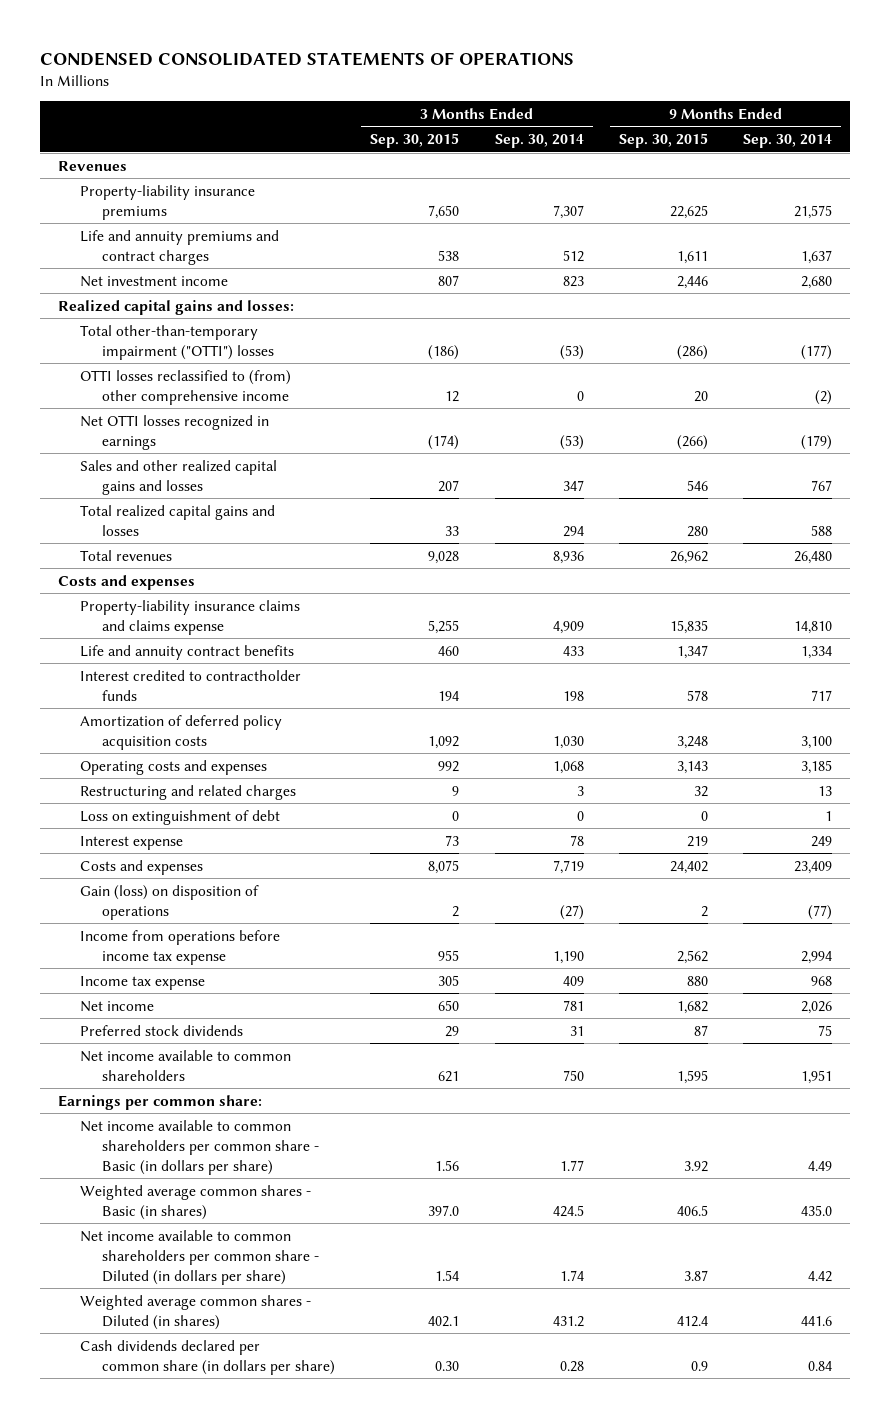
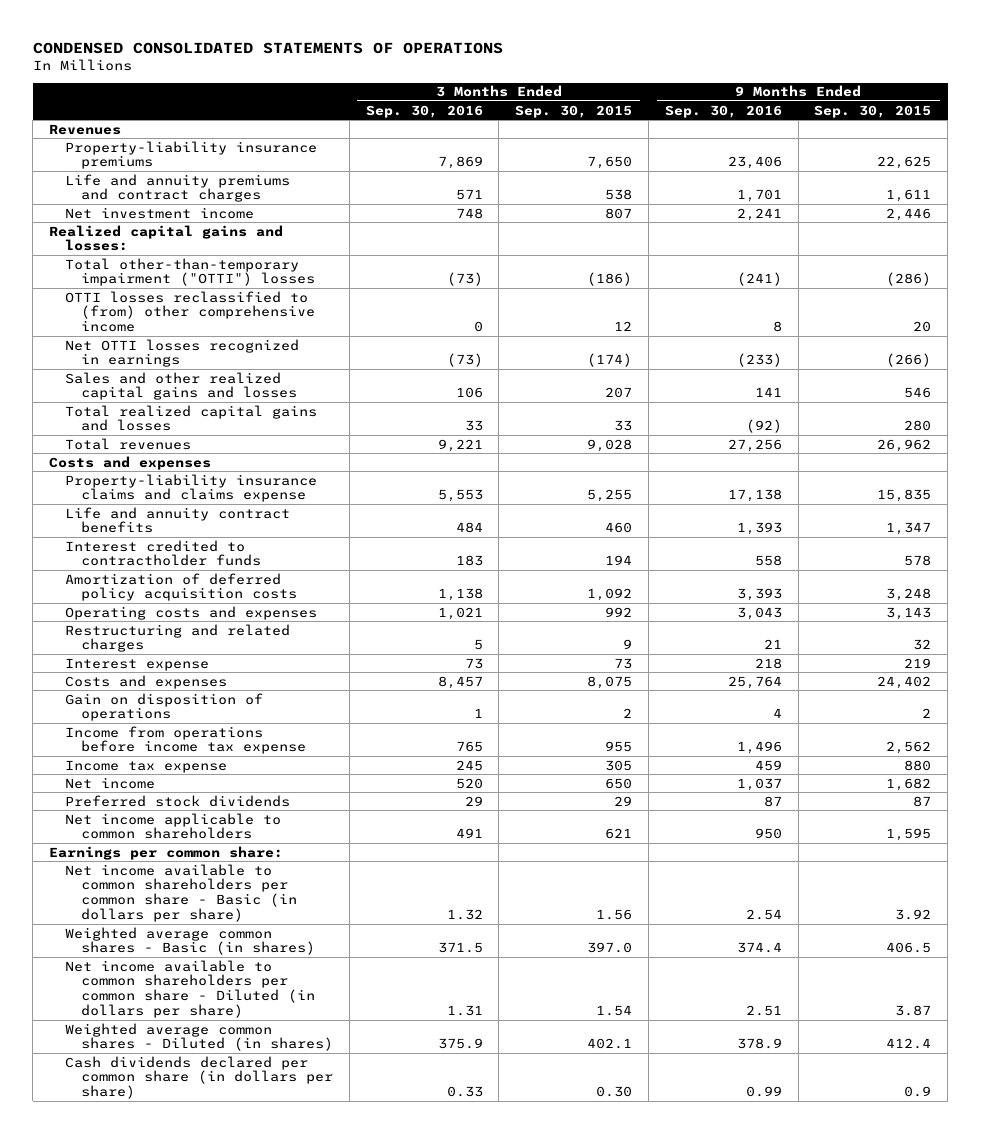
- | 3 Months Ended Sep. 30, 2015 | 3 Months Ended Sep. 30, 2014 | 9 Months Ended Sep. 30, 2015 | 9 Months Ended Sep. 30, 2014
+ | 3 Months Ended Sep. 30, 2016 | 3 Months Ended Sep. 30, 2015 | 9 Months Ended Sep. 30, 2016 | 9 Months Ended Sep. 30, 2015
- Loss on extinguishment of debt | 0 | 0 | 0 | 1
- Gain (loss) on disposition of operations | 2 | (27) | 2 | (77)
+ Gain on disposition of operations | 1 | 2 | 4 | 2
- Net income available to common shareholders | 621 | 750 | 1,595 | 1,951
+ Net income applicable to common shareholders | 491 | 621 | 950 | 1,595

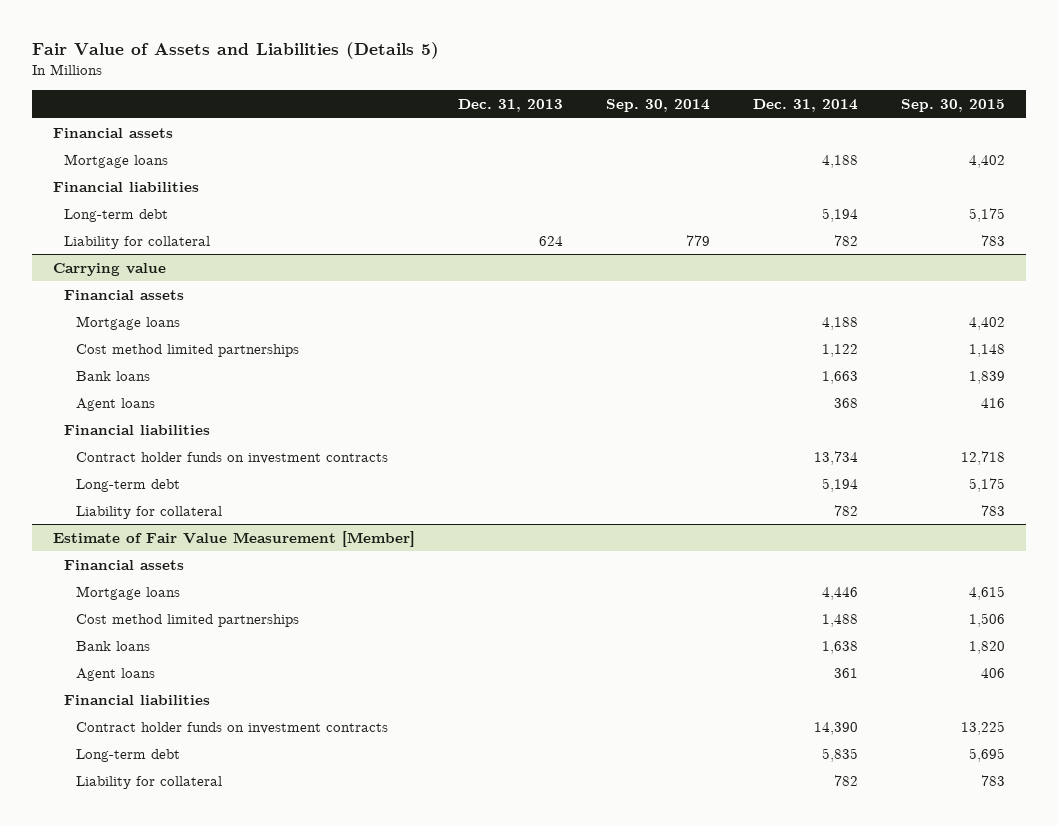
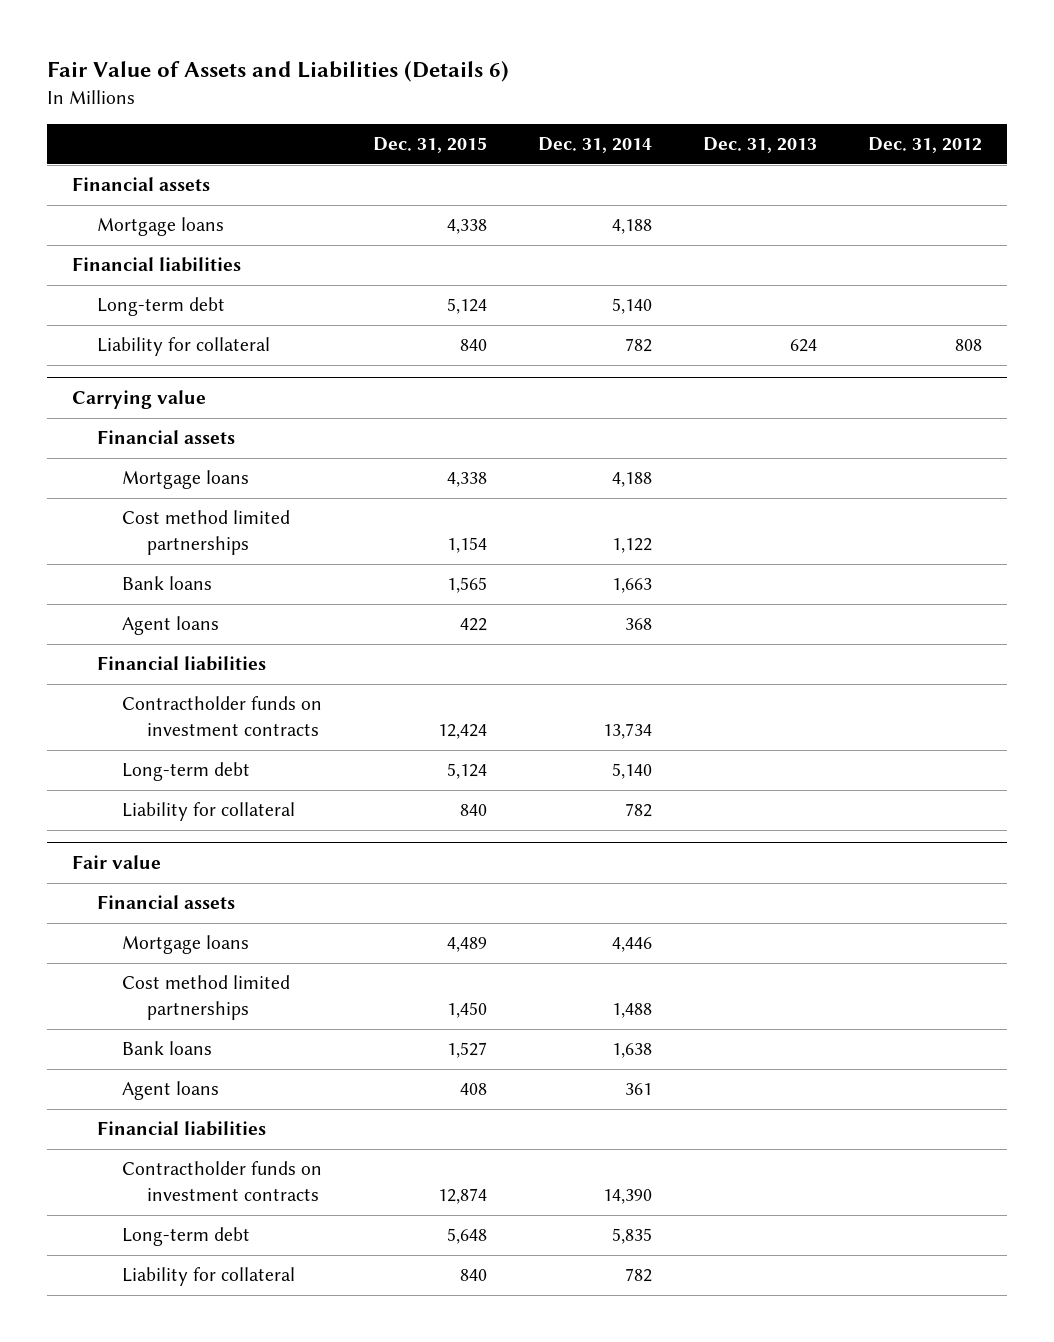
- Fair Value of Assets and Liabilities (Details 5)
+ Fair Value of Assets and Liabilities (Details 6)
- | Dec. 31, 2013 | Sep. 30, 2014 | Dec. 31, 2014 | Sep. 30, 2015
+ | Dec. 31, 2015 | Dec. 31, 2014 | Dec. 31, 2013 | Dec. 31, 2012
- Long-term debt | | | 5,194 | 5,175
+ Long-term debt | 5,124 | 5,140 | |
@ Carrying value
- Contract holder funds on investment contracts | | | 13,734 | 12,718
- Long-term debt | | | 5,194 | 5,175
+ Contractholder funds on investment contracts | 12,424 | 13,734 | |
+ Long-term debt | 5,124 | 5,140 | |
- Estimate of Fair Value Measurement [Member]
+ Fair value
- Contract holder funds on investment contracts | | | 14,390 | 13,225
+ Contractholder funds on investment contracts | 12,874 | 14,390 | |

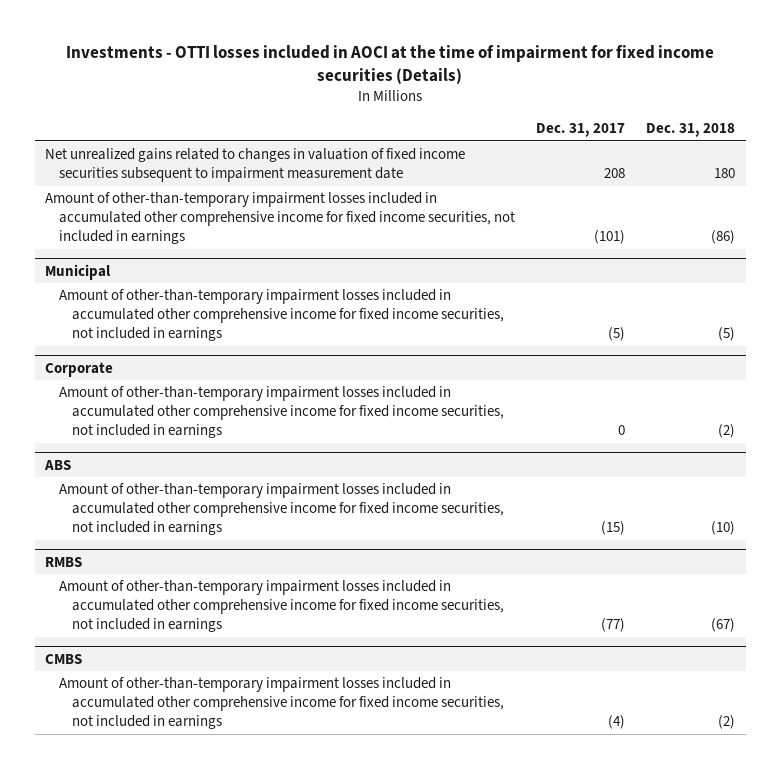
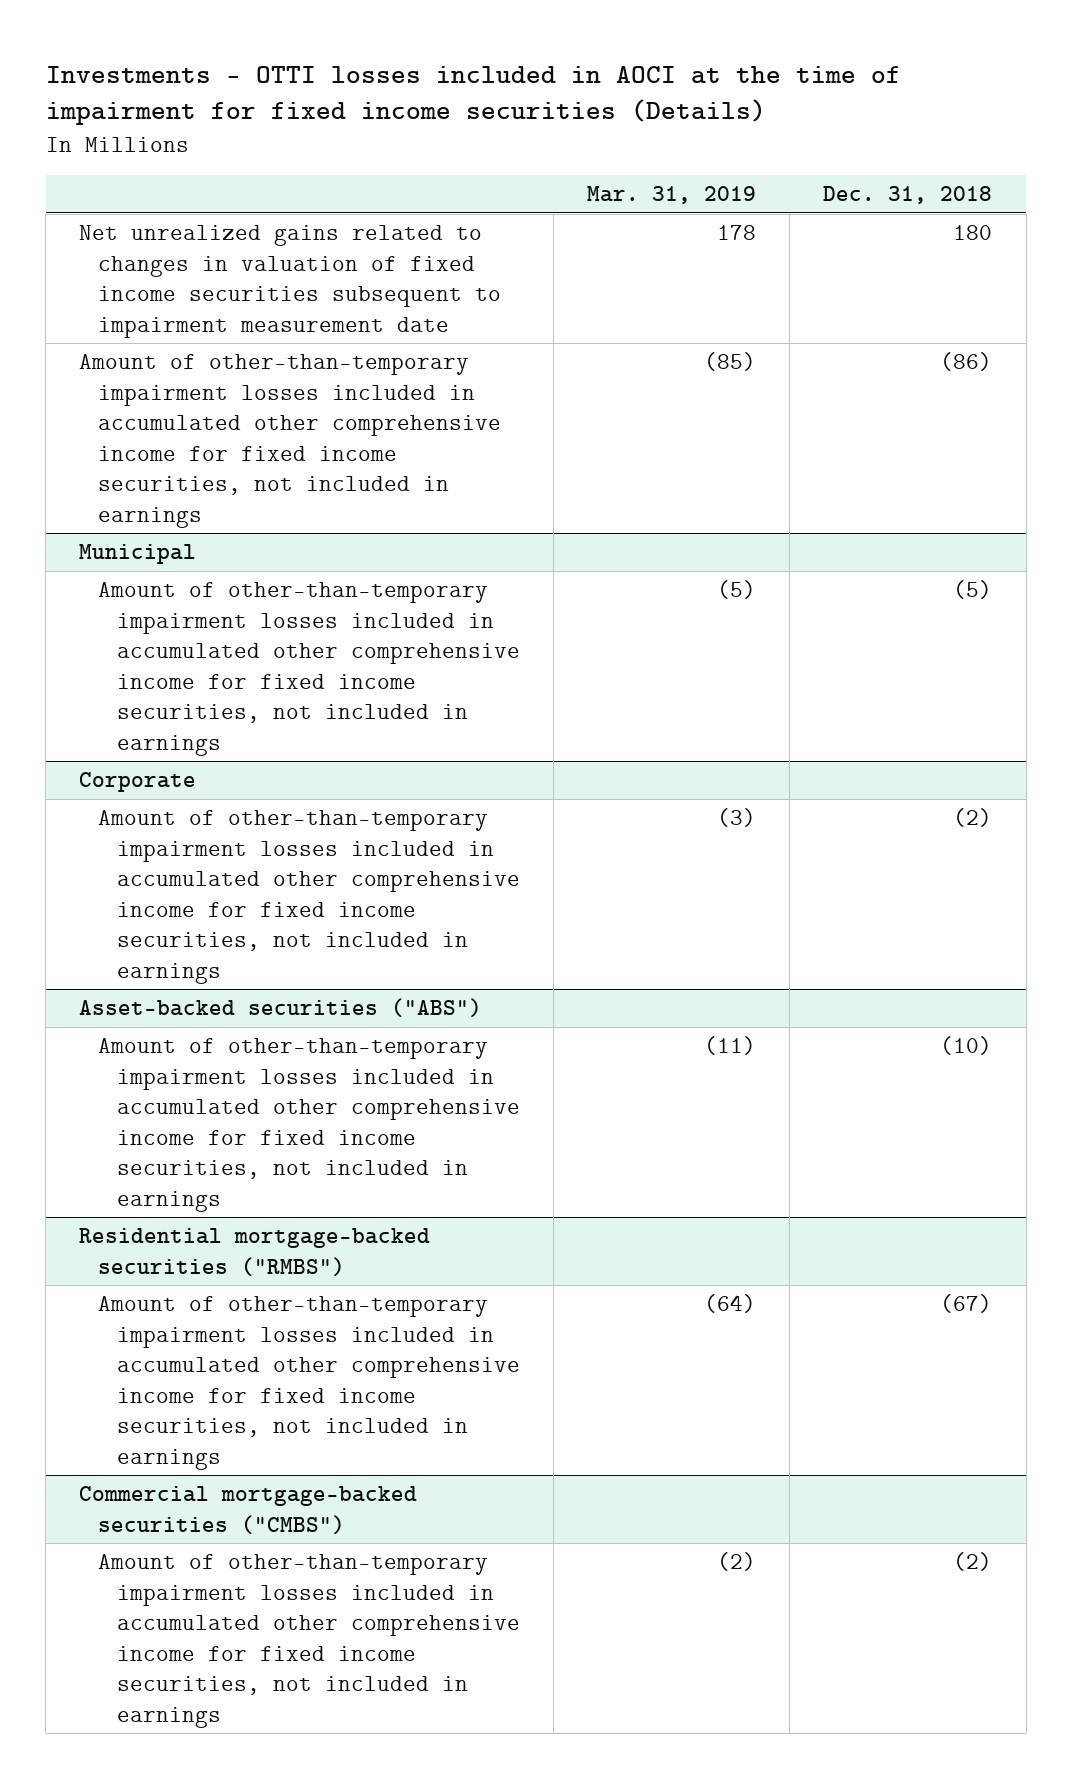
- | Dec. 31, 2017 | Dec. 31, 2018
+ | Mar. 31, 2019 | Dec. 31, 2018
- ABS
+ Asset-backed securities ("ABS")
- RMBS
+ Residential mortgage-backed securities ("RMBS")
- CMBS
+ Commercial mortgage-backed securities ("CMBS")

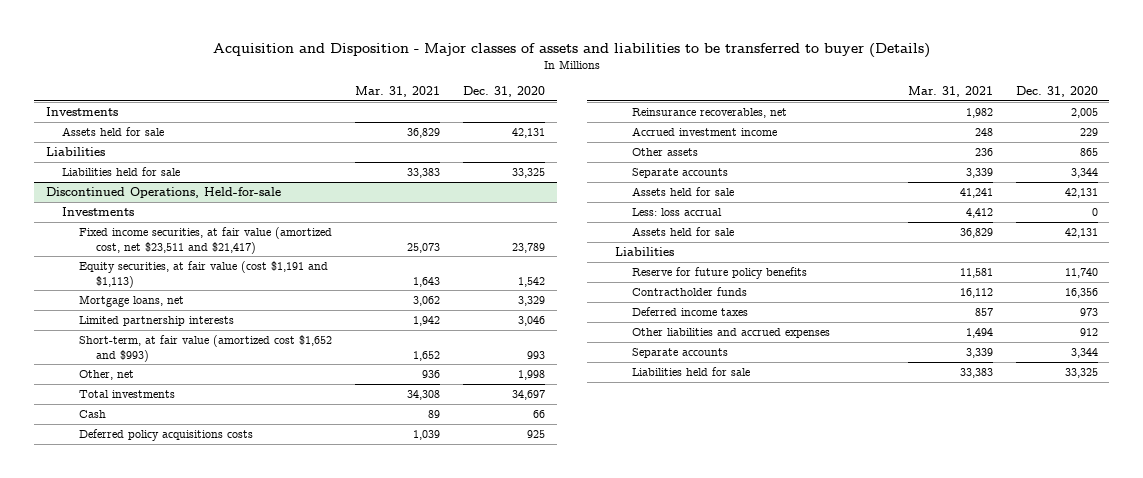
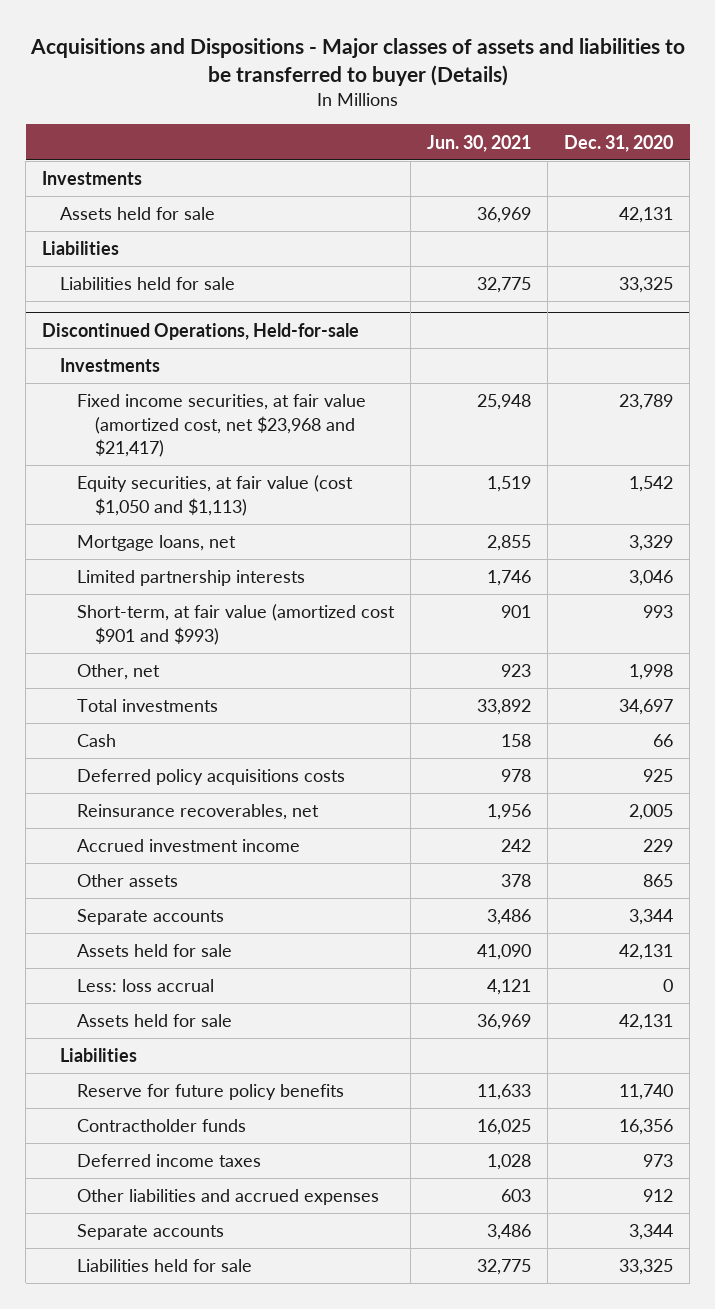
- Acquisition and Disposition - Major classes of assets and liabilities to be transferred to buyer (Details)
+ Acquisitions and Dispositions - Major classes of assets and liabilities to be transferred to buyer (Details)
- | Mar. 31, 2021 | Dec. 31, 2020
+ | Jun. 30, 2021 | Dec. 31, 2020
@ Discontinued Operations, Held-for-sale
- Fixed income securities, at fair value (amortized cost, net $23,511 and $21,417) | 25,073 | 23,789
- Equity securities, at fair value (cost $1,191 and $1,113) | 1,643 | 1,542
+ Fixed income securities, at fair value (amortized cost, net $23,968 and $21,417) | 25,948 | 23,789
+ Equity securities, at fair value (cost $1,050 and $1,113) | 1,519 | 1,542
- Short-term, at fair value (amortized cost $1,652 and $993) | 1,652 | 993
+ Short-term, at fair value (amortized cost $901 and $993) | 901 | 993

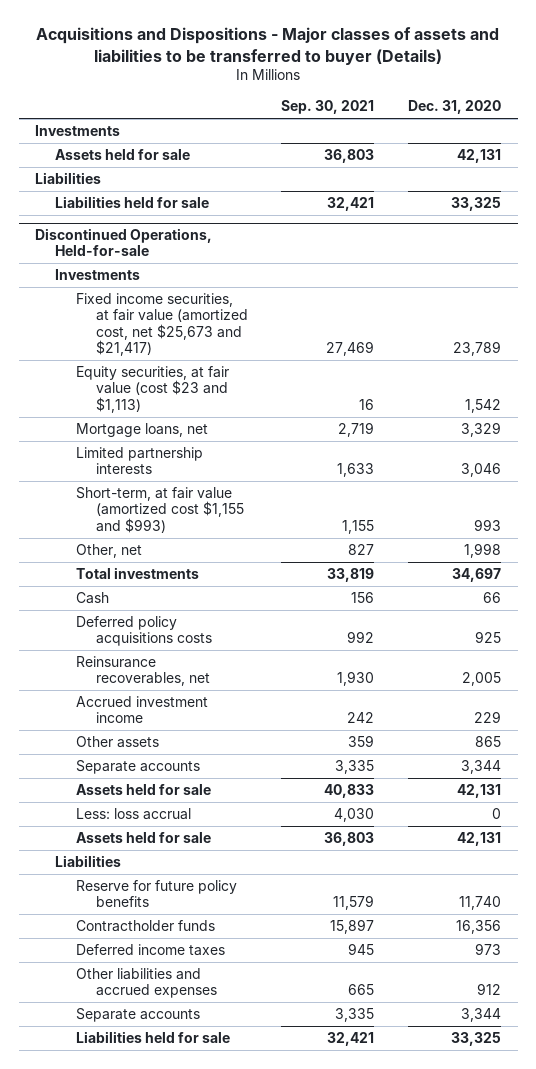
- | Jun. 30, 2021 | Dec. 31, 2020
+ | Sep. 30, 2021 | Dec. 31, 2020
@ Discontinued Operations, Held-for-sale
- Fixed income securities, at fair value (amortized cost, net $23,968 and $21,417) | 25,948 | 23,789
- Equity securities, at fair value (cost $1,050 and $1,113) | 1,519 | 1,542
+ Fixed income securities, at fair value (amortized cost, net $25,673 and $21,417) | 27,469 | 23,789
+ Equity securities, at fair value (cost $23 and $1,113) | 16 | 1,542
- Short-term, at fair value (amortized cost $901 and $993) | 901 | 993
+ Short-term, at fair value (amortized cost $1,155 and $993) | 1,155 | 993

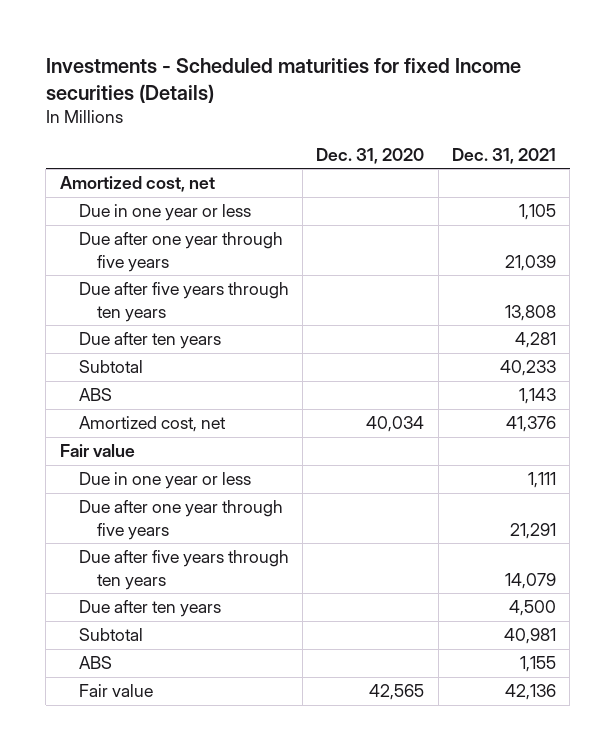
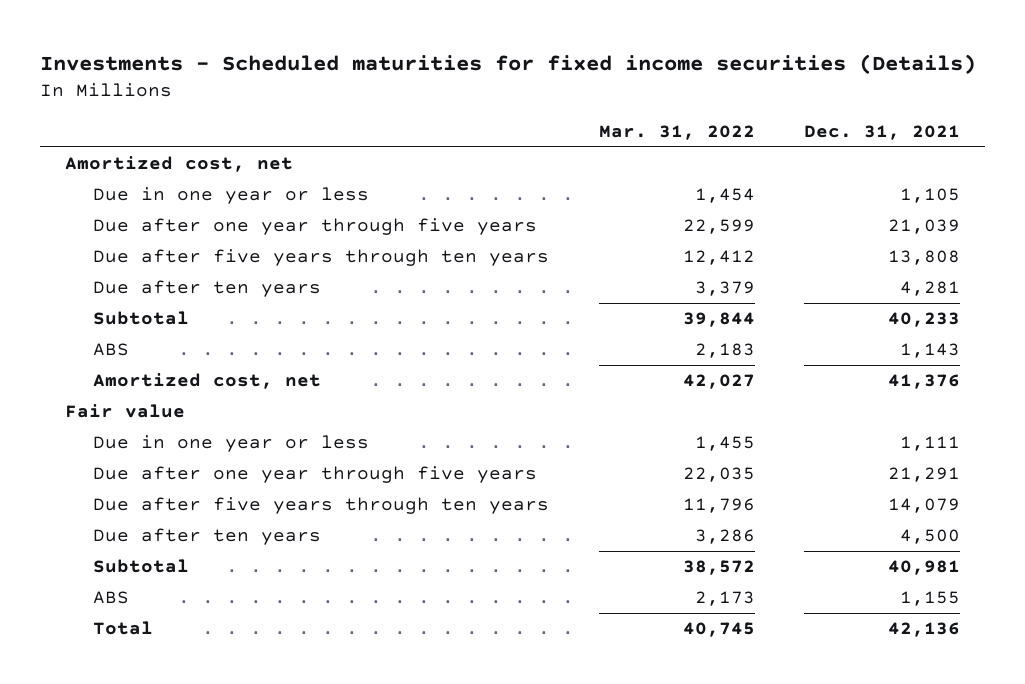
- Investments - Scheduled maturities for fixed Income securities (Details)
+ Investments - Scheduled maturities for fixed income securities (Details)
- | Dec. 31, 2020 | Dec. 31, 2021
+ | Mar. 31, 2022 | Dec. 31, 2021
- Fair value | 42,565 | 42,136
+ Total | 40,745 | 42,136

